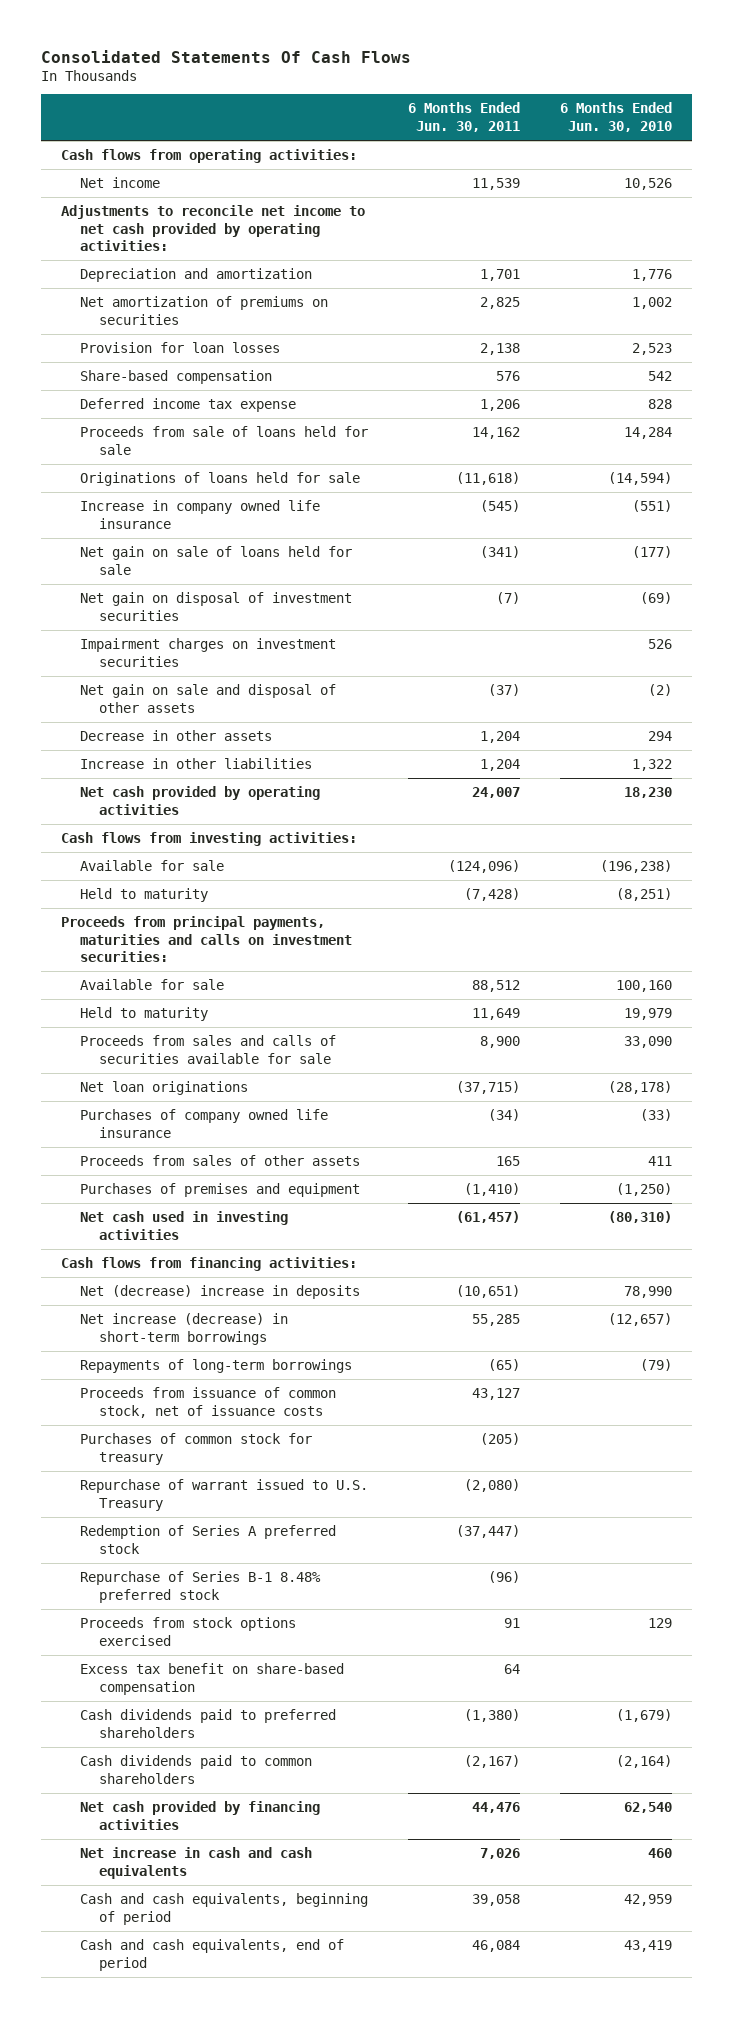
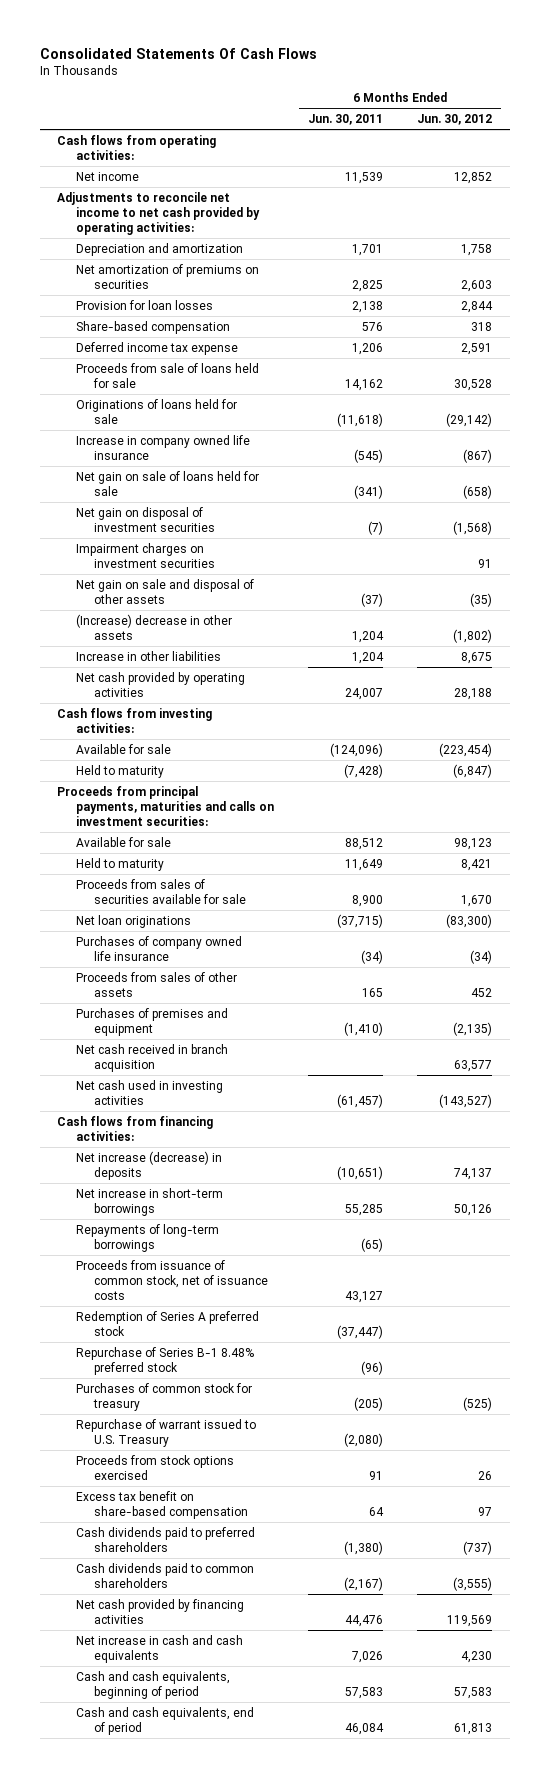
- | 6 Months Ended Jun. 30, 2011 | 6 Months Ended Jun. 30, 2010
+ | 6 Months Ended Jun. 30, 2011 | 6 Months Ended Jun. 30, 2012
- Decrease in other assets | 1,204 | 294
+ (Increase) decrease in other assets | 1,204 | (1,802)
- Proceeds from sales and calls of securities available for sale | 8,900 | 33,090
+ Proceeds from sales of securities available for sale | 8,900 | 1,670
+ Net cash received in branch acquisition | | 63,577
- Net (decrease) increase in deposits | (10,651) | 78,990
- Net increase (decrease) in short-term borrowings | 55,285 | (12,657)
+ Net increase (decrease) in deposits | (10,651) | 74,137
+ Net increase in short-term borrowings | 55,285 | 50,126
moved down: Purchases of common stock for treasury | (205) | (525)
moved down: Repurchase of warrant issued to U.S. Treasury | (2,080) |
- Cash and cash equivalents, beginning of period | 39,058 | 42,959
+ Cash and cash equivalents, beginning of period | 57,583 | 57,583

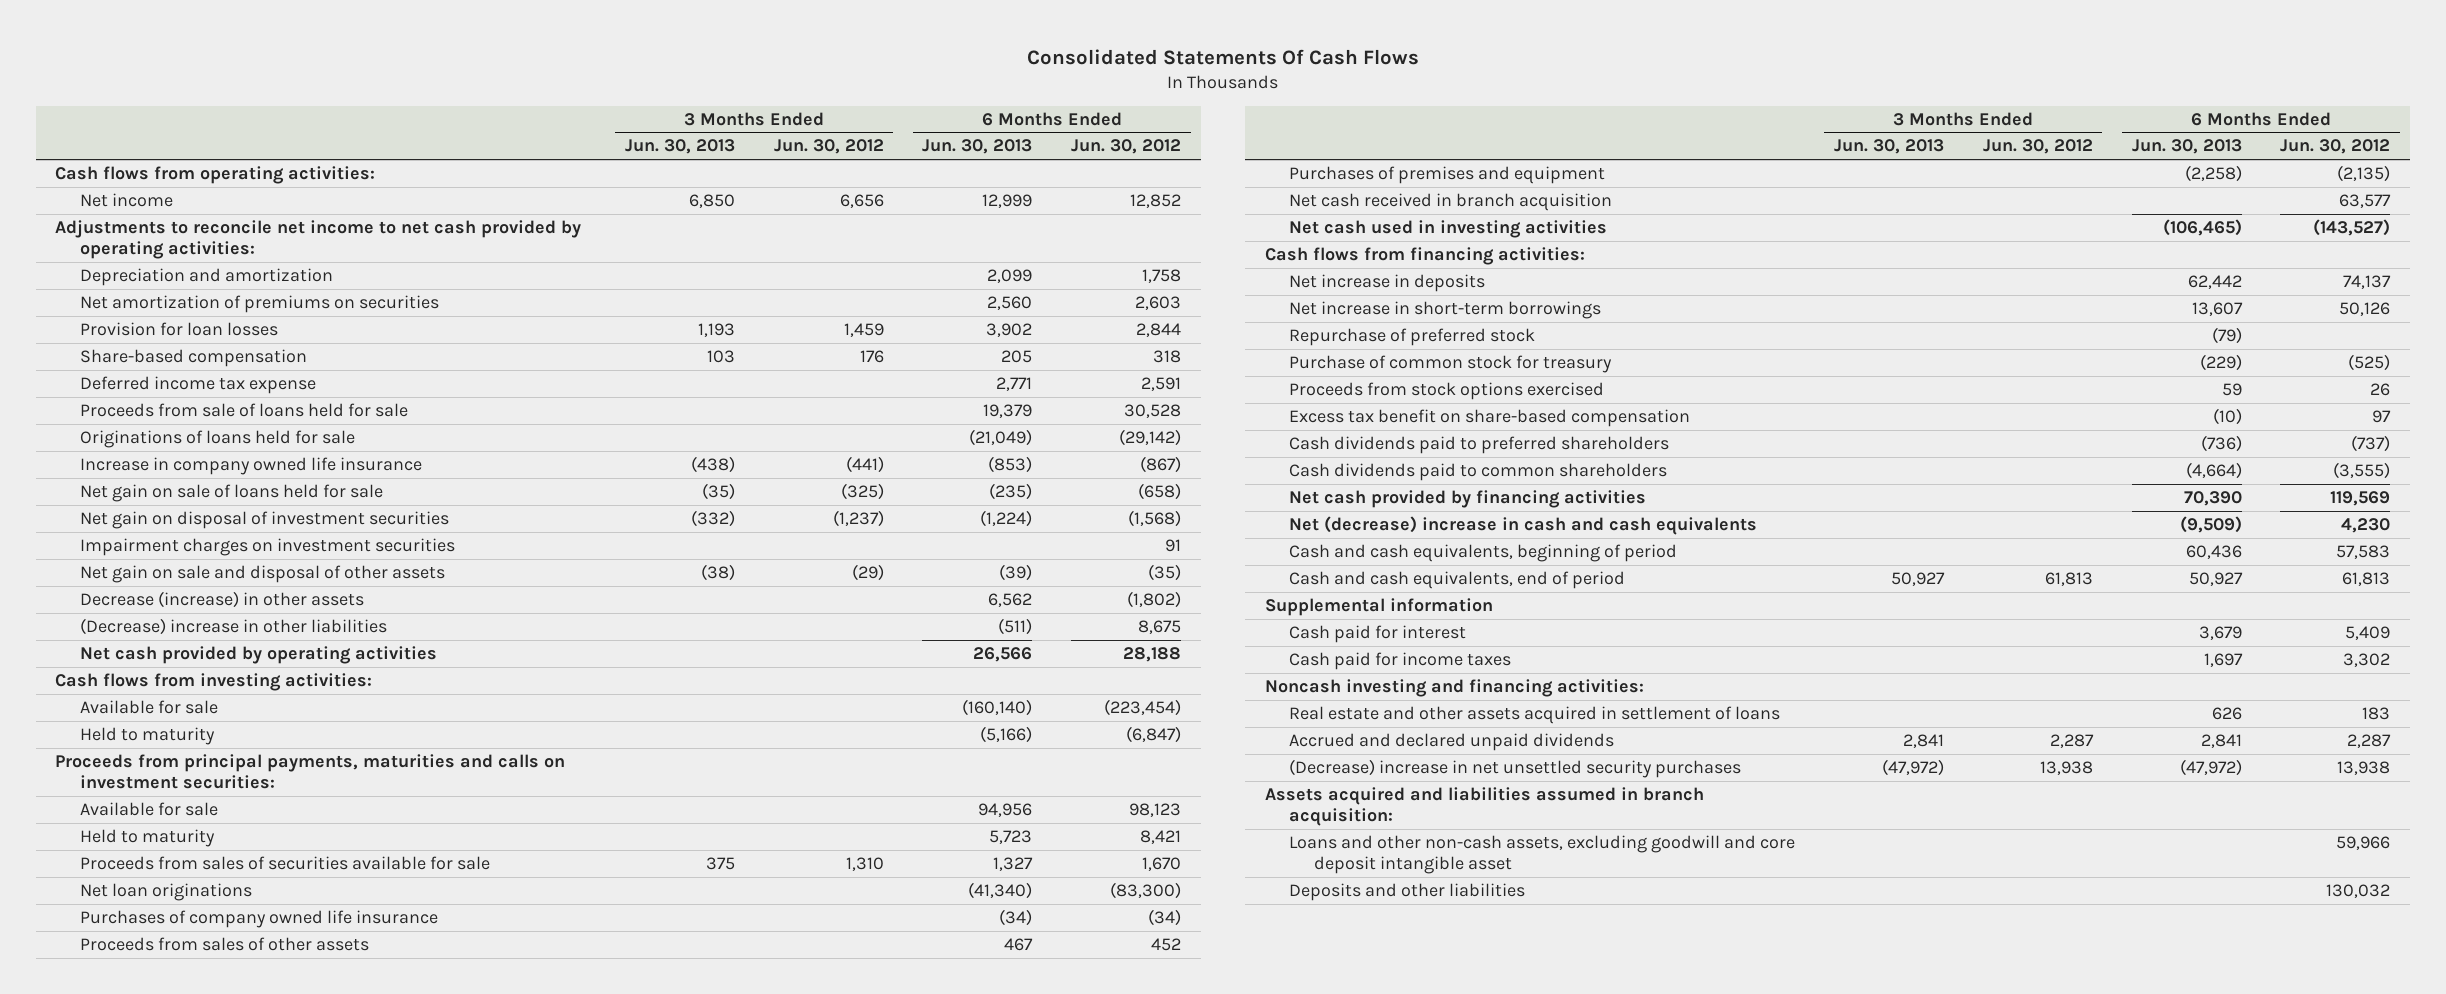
- | 6 Months Ended Jun. 30, 2011 | 6 Months Ended Jun. 30, 2012
+ | 3 Months Ended Jun. 30, 2013 | 3 Months Ended Jun. 30, 2012 | 6 Months Ended Jun. 30, 2013 | 6 Months Ended Jun. 30, 2012
- (Increase) decrease in other assets | 1,204 | (1,802)
- Increase in other liabilities | 1,204 | 8,675
+ Decrease (increase) in other assets | | | 6,562 | (1,802)
+ (Decrease) increase in other liabilities | | | (511) | 8,675
- Net increase (decrease) in deposits | (10,651) | 74,137
+ Net increase in deposits | | | 62,442 | 74,137
- Repayments of long-term borrowings | (65) |
- Proceeds from issuance of common stock, net of issuance costs | 43,127 |
- Redemption of Series A preferred stock | (37,447) |
- Repurchase of Series B-1 8.48% preferred stock | (96) |
- Purchases of common stock for treasury | (205) | (525)
- Repurchase of warrant issued to U.S. Treasury | (2,080) |
+ Repurchase of preferred stock | | | (79) |
+ Purchase of common stock for treasury | | | (229) | (525)
- Net increase in cash and cash equivalents | 7,026 | 4,230
+ Net (decrease) increase in cash and cash equivalents | | | (9,509) | 4,230
+ Supplemental information
+ Cash paid for interest | | | 3,679 | 5,409
+ Cash paid for income taxes | | | 1,697 | 3,302
+ Noncash investing and financing activities:
+ Real estate and other assets acquired in settlement of loans | | | 626 | 183
+ Accrued and declared unpaid dividends | 2,841 | 2,287 | 2,841 | 2,287
+ (Decrease) increase in net unsettled security purchases | (47,972) | 13,938 | (47,972) | 13,938
+ Assets acquired and liabilities assumed in branch acquisition:
+ Loans and other non-cash assets, excluding goodwill and core deposit intangible asset | | | | 59,966
+ Deposits and other liabilities | | | | 130,032

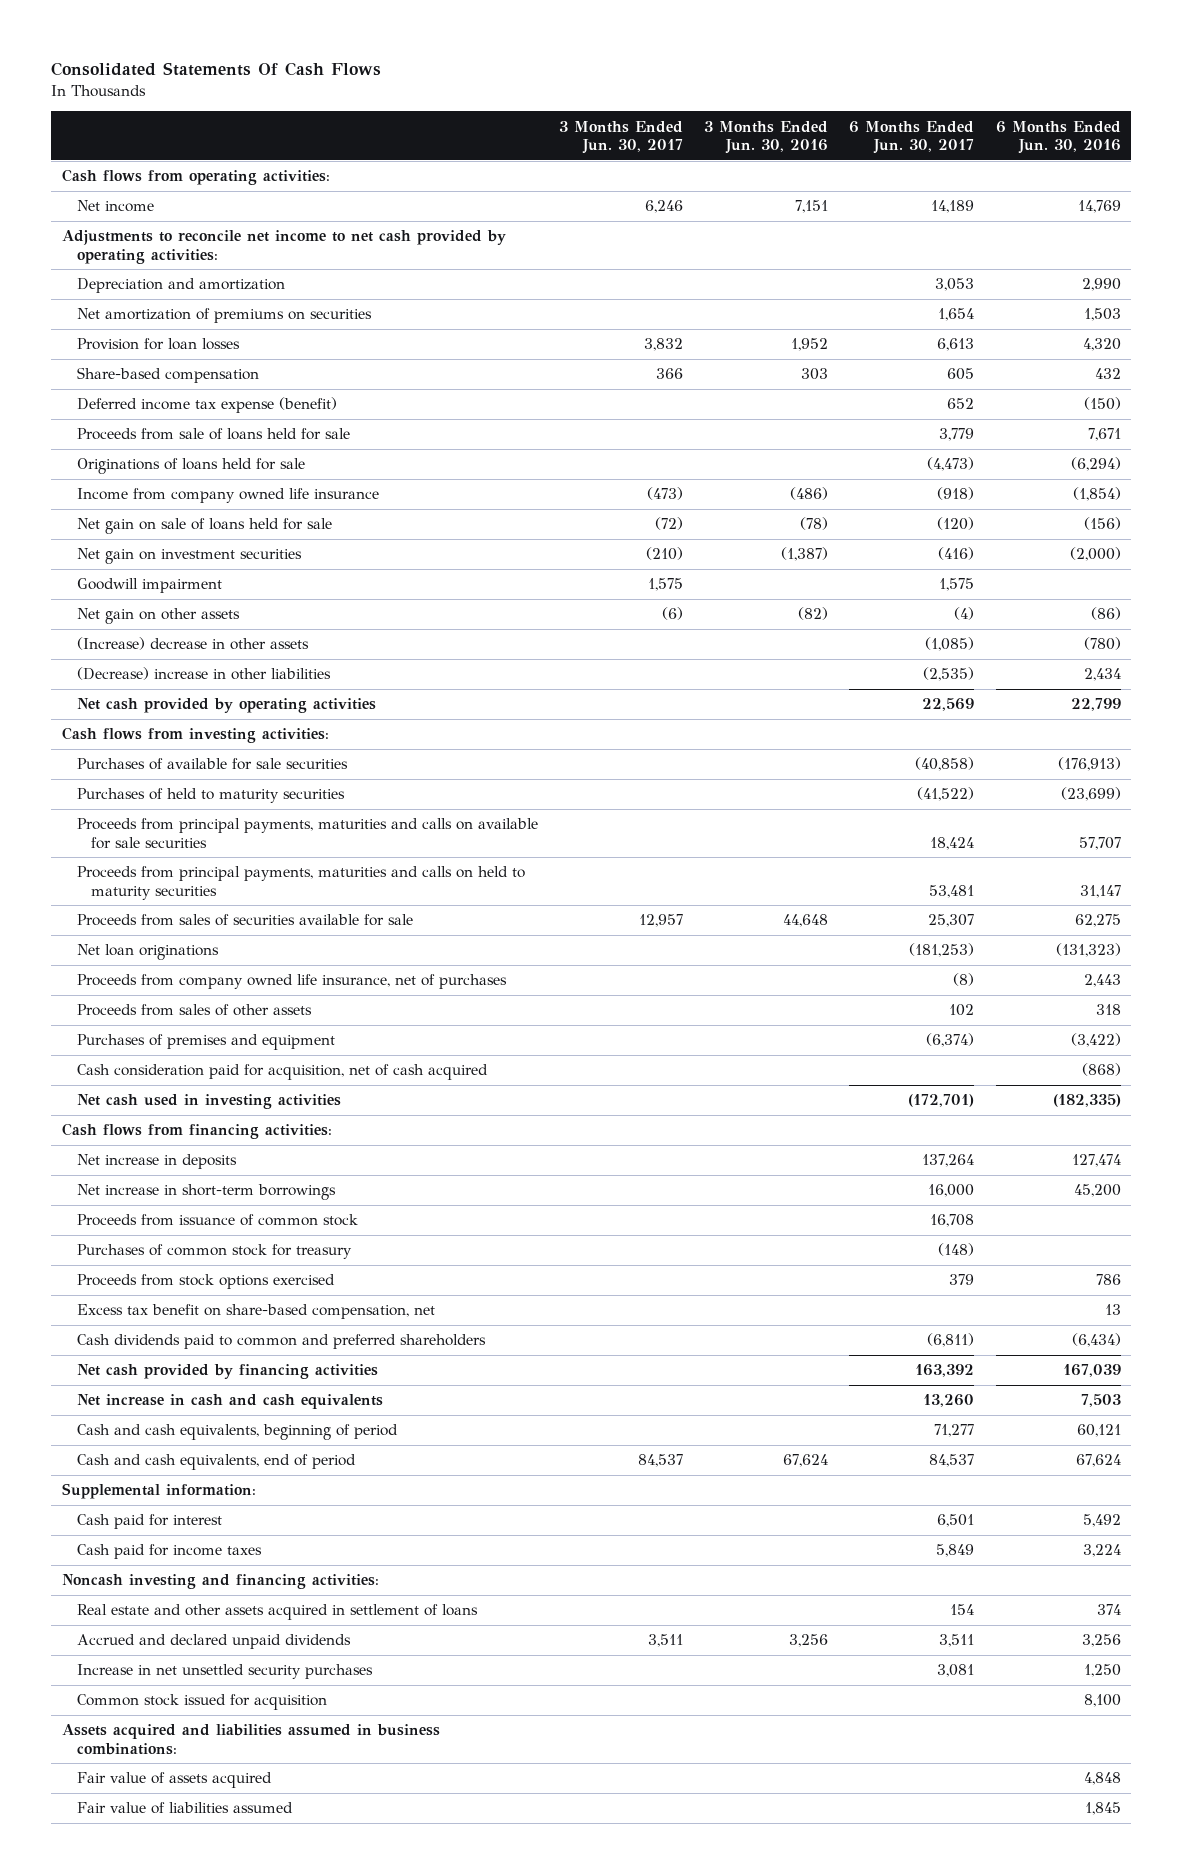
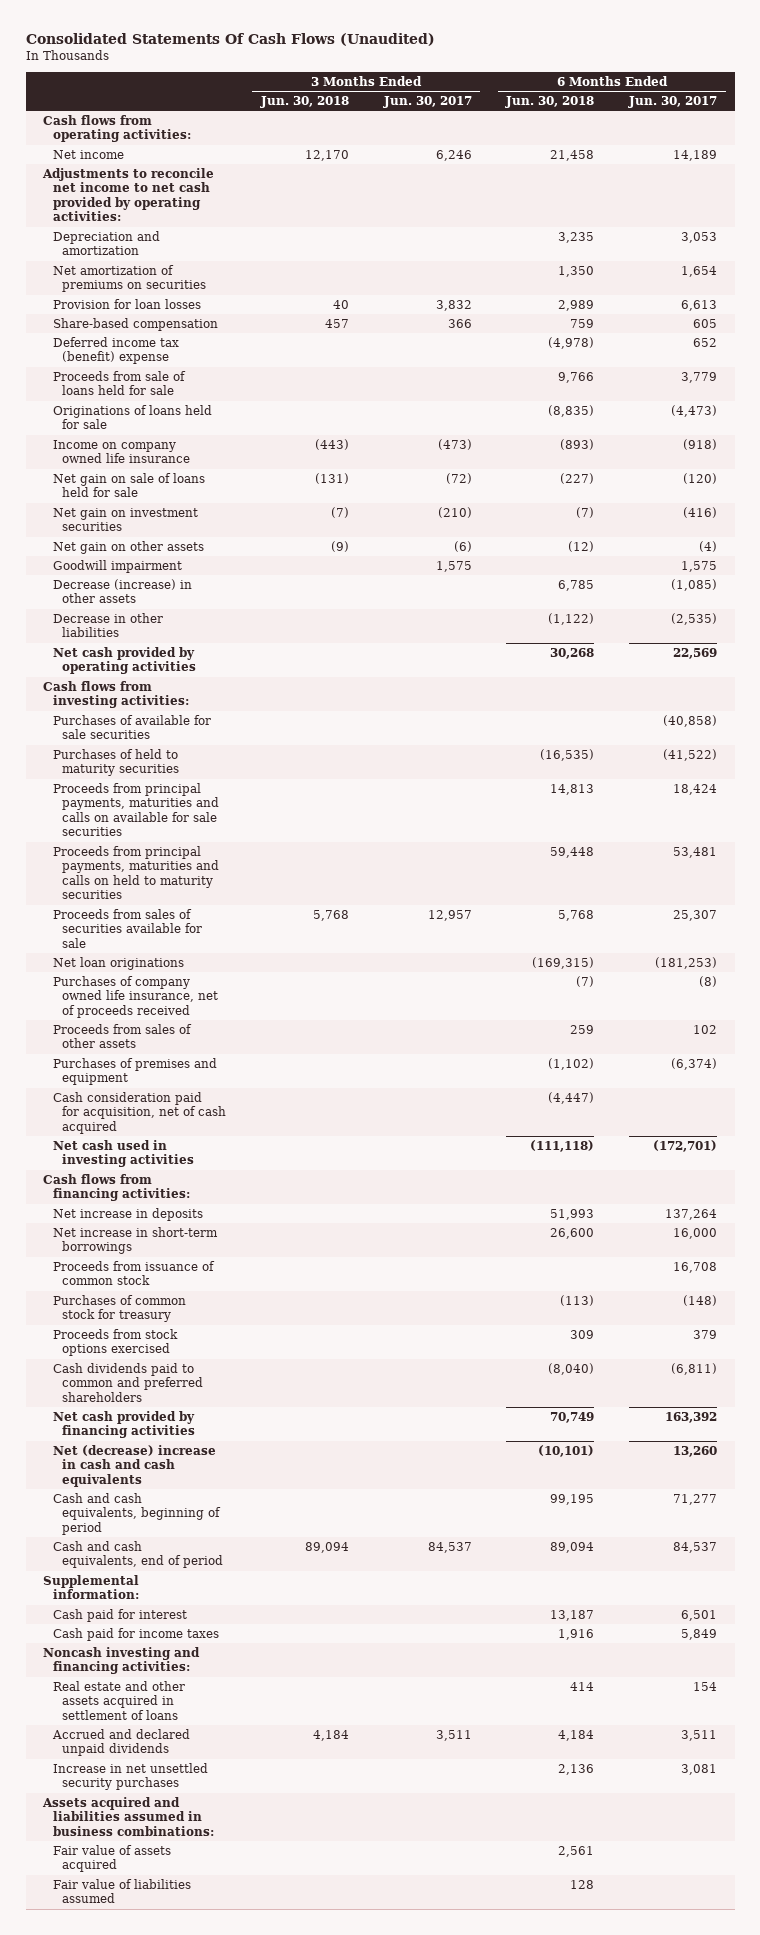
- Consolidated Statements Of Cash Flows
+ Consolidated Statements Of Cash Flows (Unaudited)
- | 3 Months Ended Jun. 30, 2017 | 3 Months Ended Jun. 30, 2016 | 6 Months Ended Jun. 30, 2017 | 6 Months Ended Jun. 30, 2016
+ | 3 Months Ended Jun. 30, 2018 | 3 Months Ended Jun. 30, 2017 | 6 Months Ended Jun. 30, 2018 | 6 Months Ended Jun. 30, 2017
- Deferred income tax expense (benefit) | | | 652 | (150)
+ Deferred income tax (benefit) expense | | | (4,978) | 652
- Income from company owned life insurance | (473) | (486) | (918) | (1,854)
+ Income on company owned life insurance | (443) | (473) | (893) | (918)
- (Increase) decrease in other assets | | | (1,085) | (780)
- (Decrease) increase in other liabilities | | | (2,535) | 2,434
moved down: Goodwill impairment | | 1,575 | | 1,575
+ Decrease (increase) in other assets | | | 6,785 | (1,085)
+ Decrease in other liabilities | | | (1,122) | (2,535)
- Proceeds from company owned life insurance, net of purchases | | | (8) | 2,443
+ Purchases of company owned life insurance, net of proceeds received | | | (7) | (8)
- Excess tax benefit on share-based compensation, net | | | | 13
- Net increase in cash and cash equivalents | | | 13,260 | 7,503
+ Net (decrease) increase in cash and cash equivalents | | | (10,101) | 13,260
- Common stock issued for acquisition | | | | 8,100

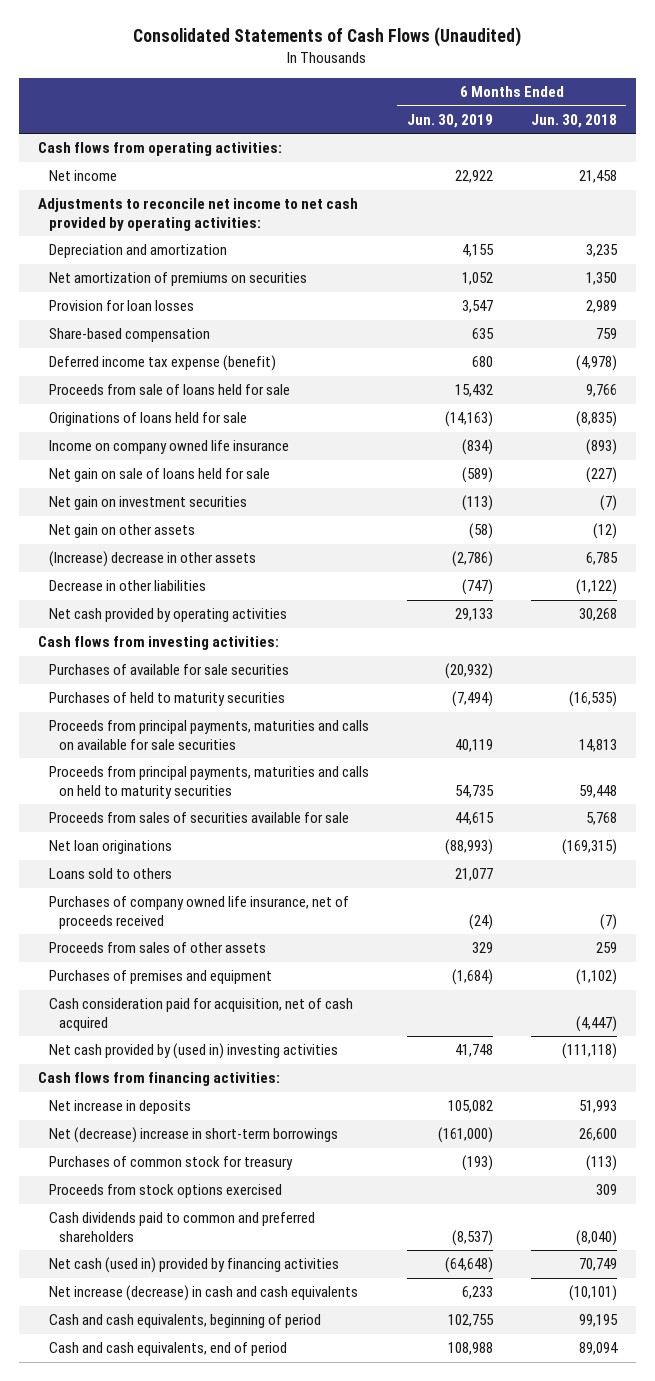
- Consolidated Statements Of Cash Flows (Unaudited)
+ Consolidated Statements of Cash Flows (Unaudited)
- | 3 Months Ended Jun. 30, 2018 | 3 Months Ended Jun. 30, 2017 | 6 Months Ended Jun. 30, 2018 | 6 Months Ended Jun. 30, 2017
+ | 6 Months Ended Jun. 30, 2019 | 6 Months Ended Jun. 30, 2018
- Deferred income tax (benefit) expense | | | (4,978) | 652
+ Deferred income tax expense (benefit) | 680 | (4,978)
- Goodwill impairment | | 1,575 | | 1,575
- Decrease (increase) in other assets | | | 6,785 | (1,085)
+ (Increase) decrease in other assets | (2,786) | 6,785
+ Loans sold to others | 21,077 |
- Net cash used in investing activities | | | (111,118) | (172,701)
+ Net cash provided by (used in) investing activities | 41,748 | (111,118)
- Net increase in short-term borrowings | | | 26,600 | 16,000
- Proceeds from issuance of common stock | | | | 16,708
+ Net (decrease) increase in short-term borrowings | (161,000) | 26,600
- Net cash provided by financing activities | | | 70,749 | 163,392
- Net (decrease) increase in cash and cash equivalents | | | (10,101) | 13,260
+ Net cash (used in) provided by financing activities | (64,648) | 70,749
+ Net increase (decrease) in cash and cash equivalents | 6,233 | (10,101)
- Supplemental information:
- Cash paid for interest | | | 13,187 | 6,501
- Cash paid for income taxes | | | 1,916 | 5,849
- Noncash investing and financing activities:
- Real estate and other assets acquired in settlement of loans | | | 414 | 154
- Accrued and declared unpaid dividends | 4,184 | 3,511 | 4,184 | 3,511
- Increase in net unsettled security purchases | | | 2,136 | 3,081
- Assets acquired and liabilities assumed in business combinations:
- Fair value of assets acquired | | | 2,561 |
- Fair value of liabilities assumed | | | 128 |

